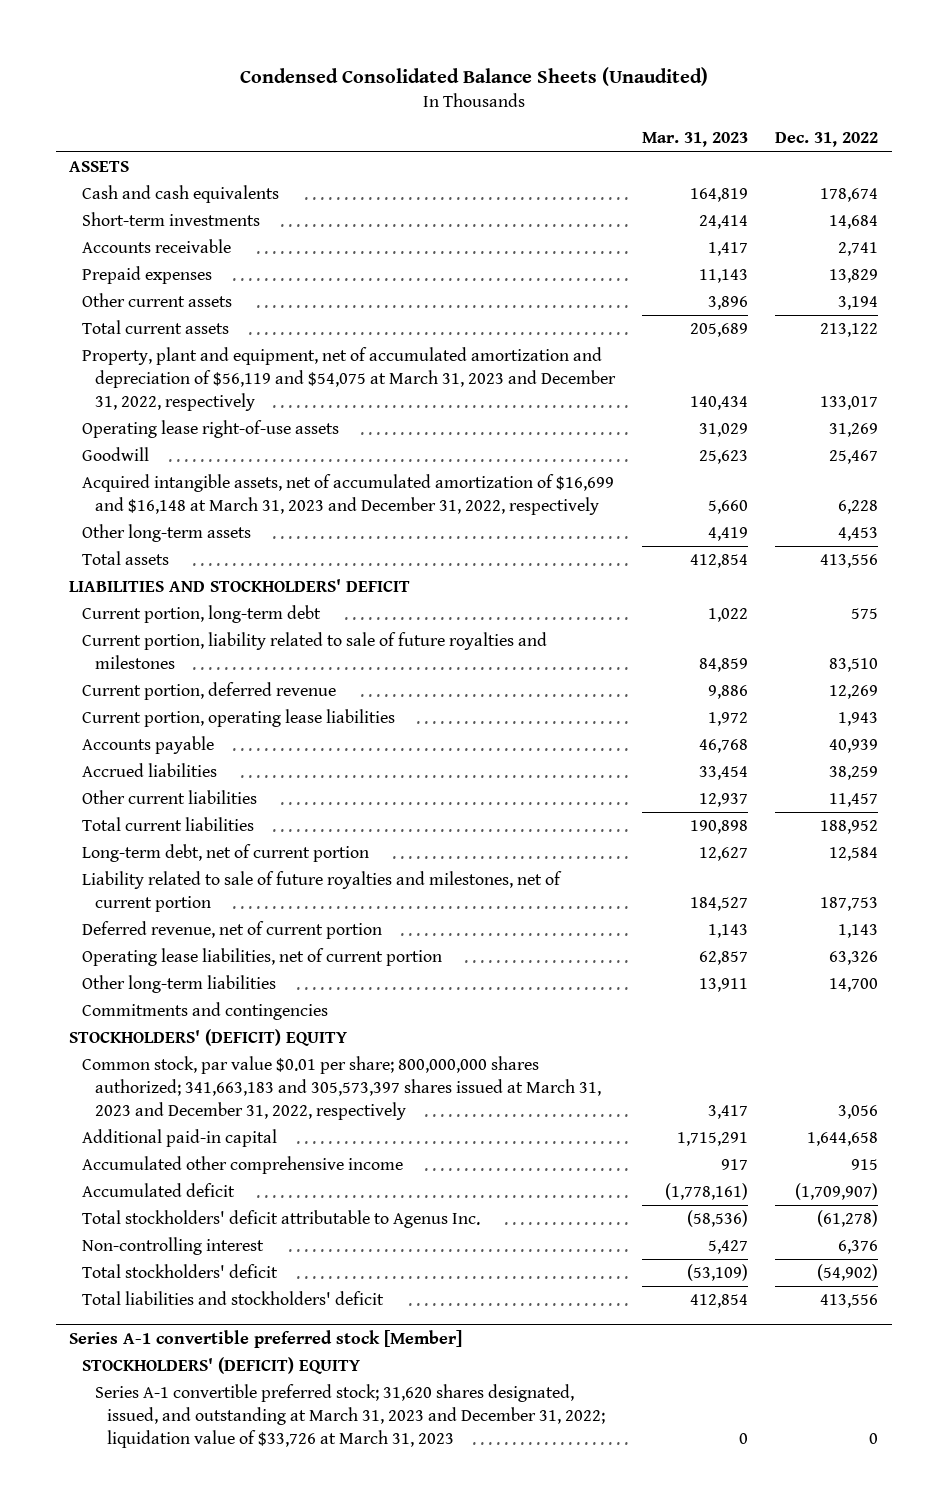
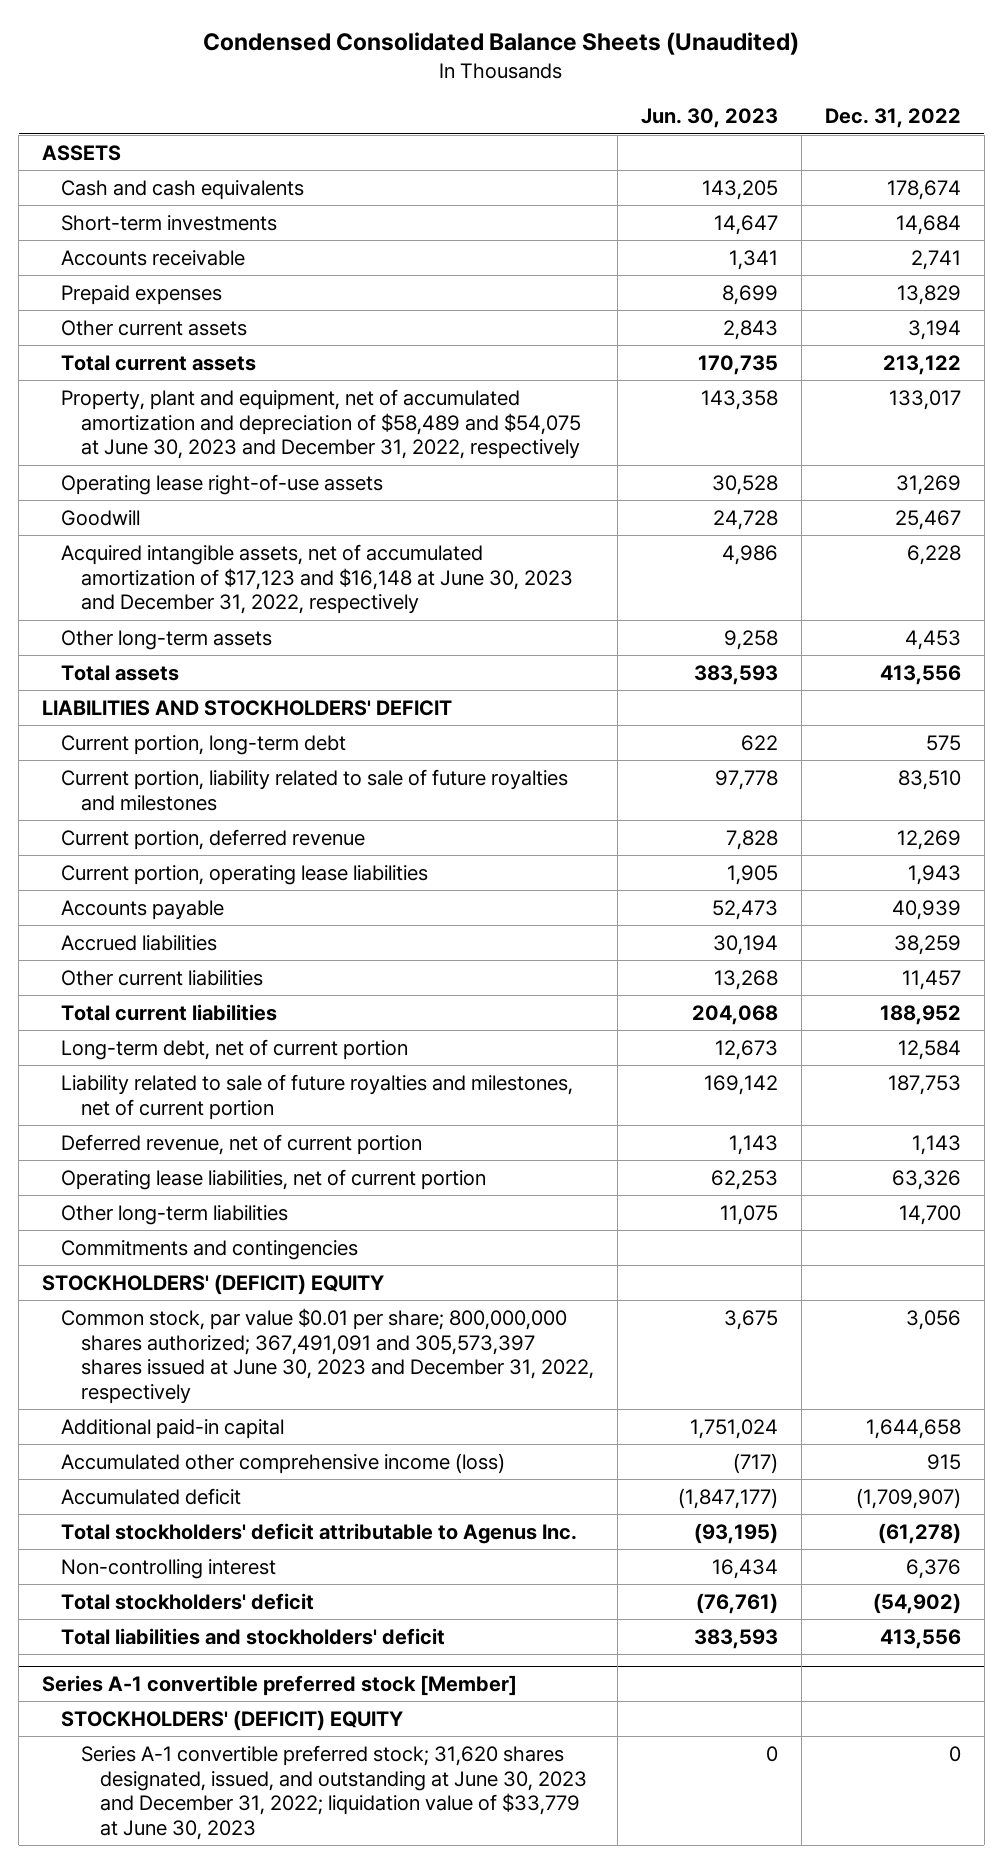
- | Mar. 31, 2023 | Dec. 31, 2022
+ | Jun. 30, 2023 | Dec. 31, 2022
- Property, plant and equipment, net of accumulated amortization and depreciation of $56,119 and $54,075 at March 31, 2023 and December 31, 2022, respectively | 140,434 | 133,017
+ Property, plant and equipment, net of accumulated amortization and depreciation of $58,489 and $54,075 at June 30, 2023 and December 31, 2022, respectively | 143,358 | 133,017
- Acquired intangible assets, net of accumulated amortization of $16,699 and $16,148 at March 31, 2023 and December 31, 2022, respectively | 5,660 | 6,228
+ Acquired intangible assets, net of accumulated amortization of $17,123 and $16,148 at June 30, 2023 and December 31, 2022, respectively | 4,986 | 6,228
- Common stock, par value $0.01 per share; 800,000,000 shares authorized; 341,663,183 and 305,573,397 shares issued at March 31, 2023 and December 31, 2022, respectively | 3,417 | 3,056
+ Common stock, par value $0.01 per share; 800,000,000 shares authorized; 367,491,091 and 305,573,397 shares issued at June 30, 2023 and December 31, 2022, respectively | 3,675 | 3,056
- Accumulated other comprehensive income | 917 | 915
+ Accumulated other comprehensive income (loss) | (717) | 915
@ Series A-1 convertible preferred stock [Member]
- Series A-1 convertible preferred stock; 31,620 shares designated, issued, and outstanding at March 31, 2023 and December 31, 2022; liquidation value of $33,726 at March 31, 2023 | 0 | 0
+ Series A-1 convertible preferred stock; 31,620 shares designated, issued, and outstanding at June 30, 2023 and December 31, 2022; liquidation value of $33,779 at June 30, 2023 | 0 | 0

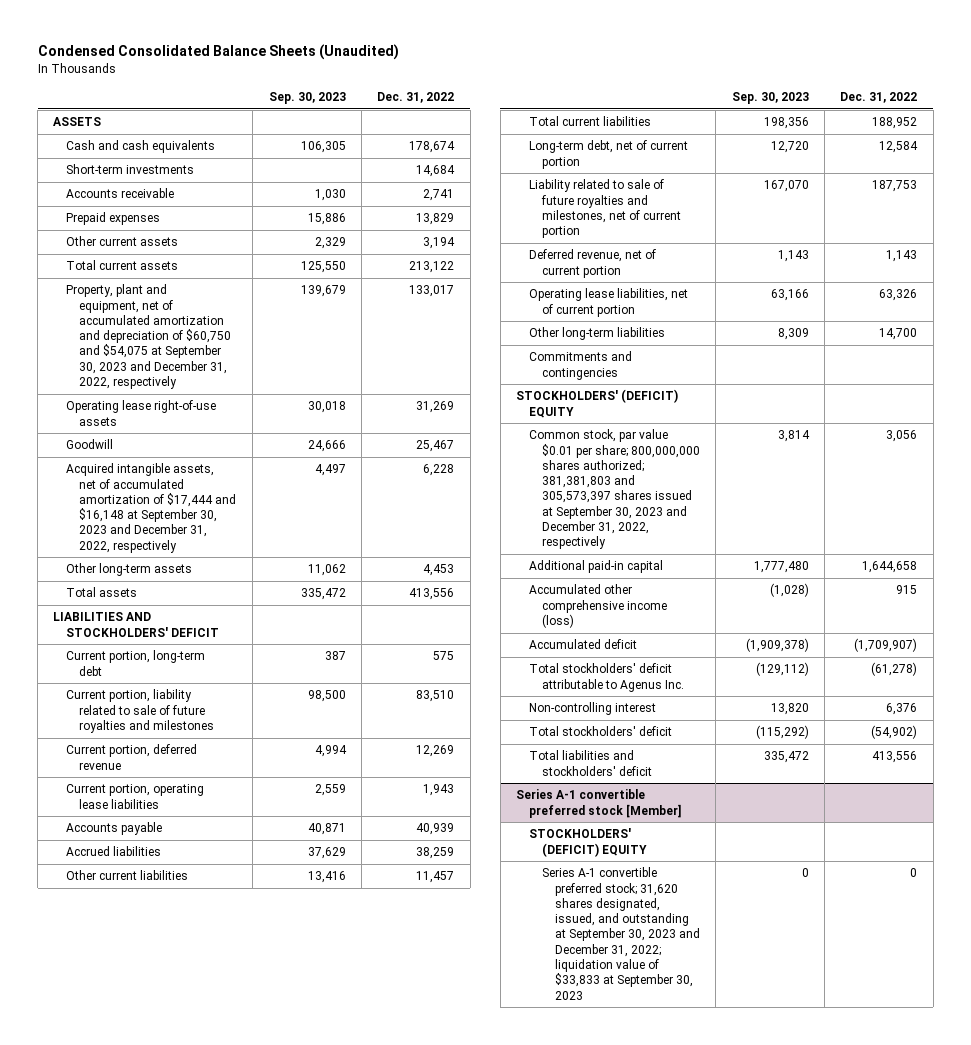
- | Jun. 30, 2023 | Dec. 31, 2022
+ | Sep. 30, 2023 | Dec. 31, 2022
- Property, plant and equipment, net of accumulated amortization and depreciation of $58,489 and $54,075 at June 30, 2023 and December 31, 2022, respectively | 143,358 | 133,017
+ Property, plant and equipment, net of accumulated amortization and depreciation of $60,750 and $54,075 at September 30, 2023 and December 31, 2022, respectively | 139,679 | 133,017
- Acquired intangible assets, net of accumulated amortization of $17,123 and $16,148 at June 30, 2023 and December 31, 2022, respectively | 4,986 | 6,228
+ Acquired intangible assets, net of accumulated amortization of $17,444 and $16,148 at September 30, 2023 and December 31, 2022, respectively | 4,497 | 6,228
- Common stock, par value $0.01 per share; 800,000,000 shares authorized; 367,491,091 and 305,573,397 shares issued at June 30, 2023 and December 31, 2022, respectively | 3,675 | 3,056
+ Common stock, par value $0.01 per share; 800,000,000 shares authorized; 381,381,803 and 305,573,397 shares issued at September 30, 2023 and December 31, 2022, respectively | 3,814 | 3,056
@ Series A-1 convertible preferred stock [Member]
- Series A-1 convertible preferred stock; 31,620 shares designated, issued, and outstanding at June 30, 2023 and December 31, 2022; liquidation value of $33,779 at June 30, 2023 | 0 | 0
+ Series A-1 convertible preferred stock; 31,620 shares designated, issued, and outstanding at September 30, 2023 and December 31, 2022; liquidation value of $33,833 at September 30, 2023 | 0 | 0

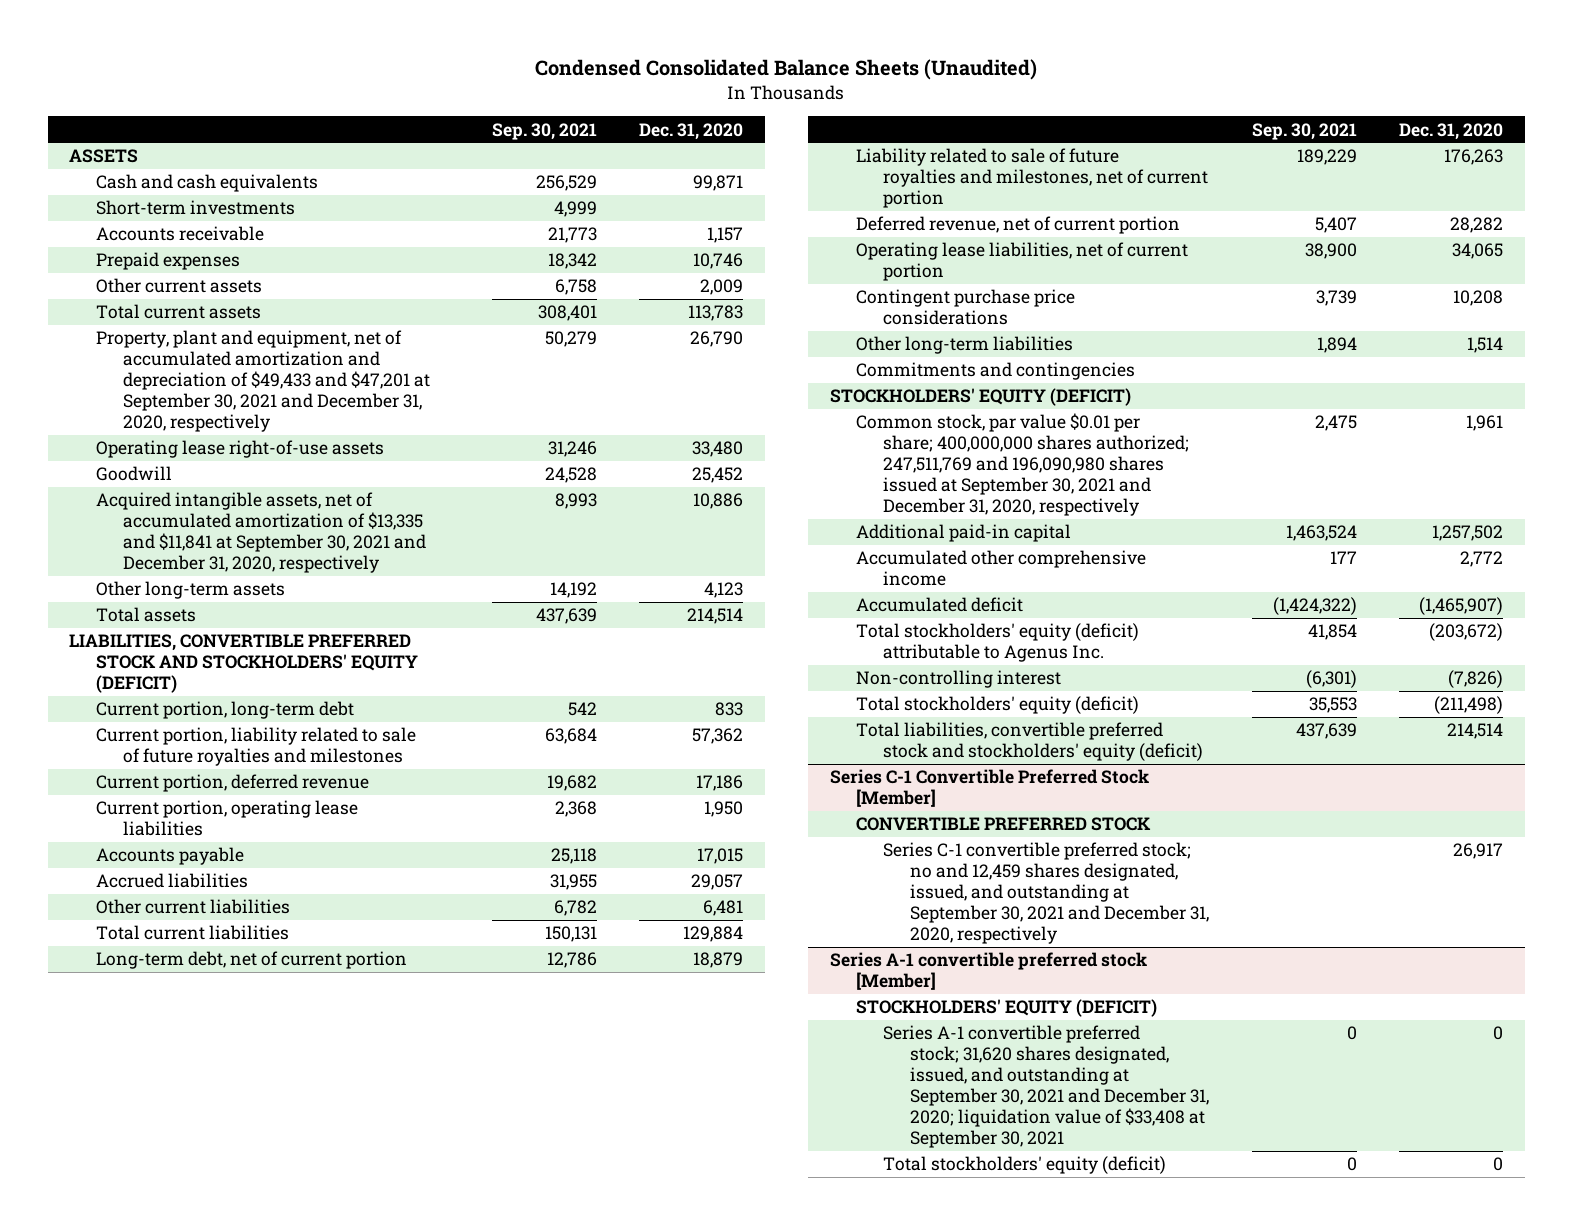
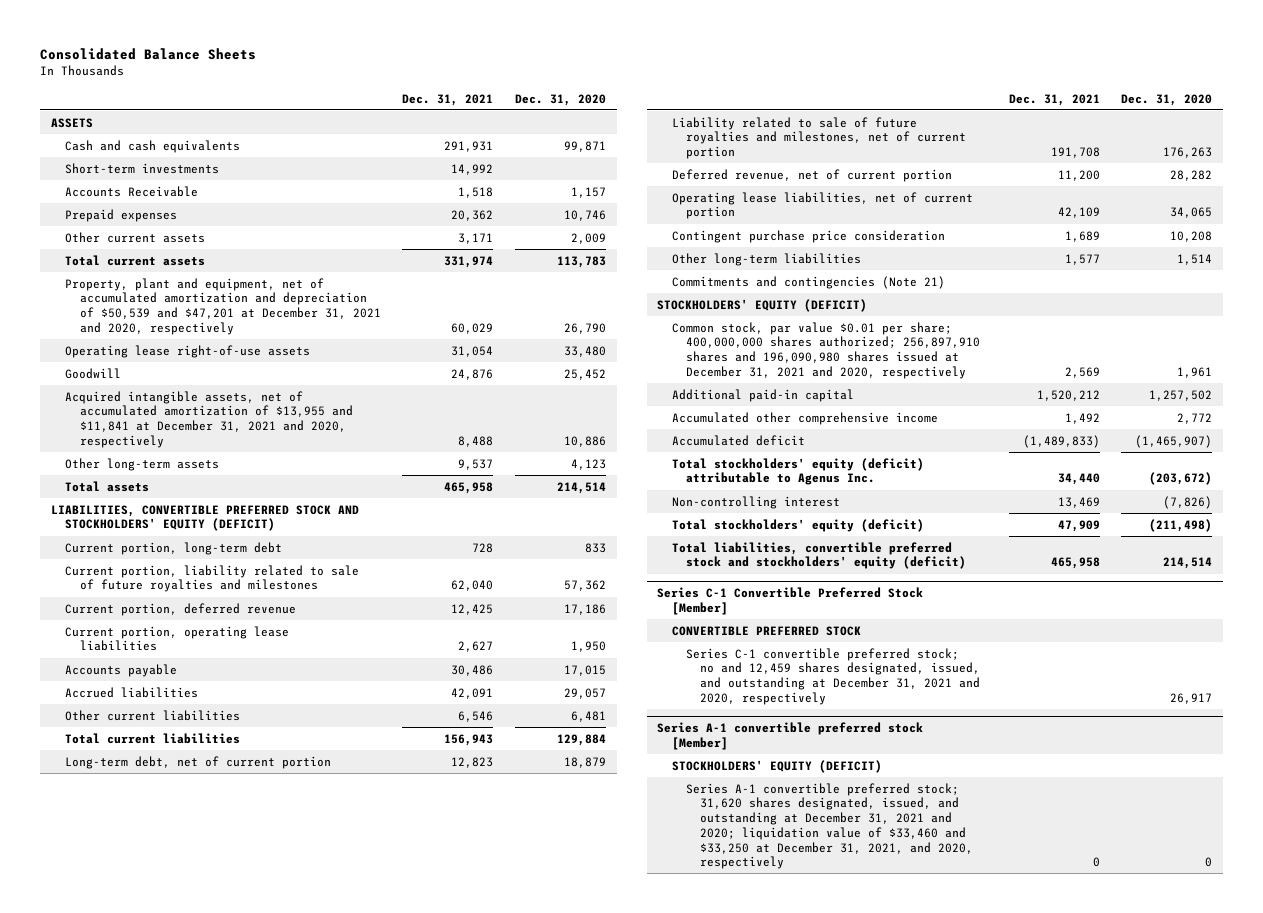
- Condensed Consolidated Balance Sheets (Unaudited)
+ Consolidated Balance Sheets
- | Sep. 30, 2021 | Dec. 31, 2020
+ | Dec. 31, 2021 | Dec. 31, 2020
- Accounts receivable | 21,773 | 1,157
+ Accounts Receivable | 1,518 | 1,157
- Property, plant and equipment, net of accumulated amortization and depreciation of $49,433 and $47,201 at September 30, 2021 and December 31, 2020, respectively | 50,279 | 26,790
+ Property, plant and equipment, net of accumulated amortization and depreciation of $50,539 and $47,201 at December 31, 2021 and 2020, respectively | 60,029 | 26,790
- Acquired intangible assets, net of accumulated amortization of $13,335 and $11,841 at September 30, 2021 and December 31, 2020, respectively | 8,993 | 10,886
+ Acquired intangible assets, net of accumulated amortization of $13,955 and $11,841 at December 31, 2021 and 2020, respectively | 8,488 | 10,886
- Contingent purchase price considerations | 3,739 | 10,208
+ Contingent purchase price consideration | 1,689 | 10,208
- Commitments and contingencies
+ Commitments and contingencies (Note 21)
- Common stock, par value $0.01 per share; 400,000,000 shares authorized; 247,511,769 and 196,090,980 shares issued at September 30, 2021 and December 31, 2020, respectively | 2,475 | 1,961
+ Common stock, par value $0.01 per share; 400,000,000 shares authorized; 256,897,910 shares and 196,090,980 shares issued at December 31, 2021 and 2020, respectively | 2,569 | 1,961
@ Series C-1 Convertible Preferred Stock [Member]
- Series C-1 convertible preferred stock; no and 12,459 shares designated, issued, and outstanding at September 30, 2021 and December 31, 2020, respectively | | 26,917
+ Series C-1 convertible preferred stock; no and 12,459 shares designated, issued, and outstanding at December 31, 2021 and 2020, respectively | | 26,917
@ Series A-1 convertible preferred stock [Member]
- Series A-1 convertible preferred stock; 31,620 shares designated, issued, and outstanding at September 30, 2021 and December 31, 2020; liquidation value of $33,408 at September 30, 2021 | 0 | 0
- Total stockholders' equity (deficit) | 0 | 0
+ Series A-1 convertible preferred stock; 31,620 shares designated, issued, and outstanding at December 31, 2021 and 2020; liquidation value of $33,460 and $33,250 at December 31, 2021, and 2020, respectively | 0 | 0

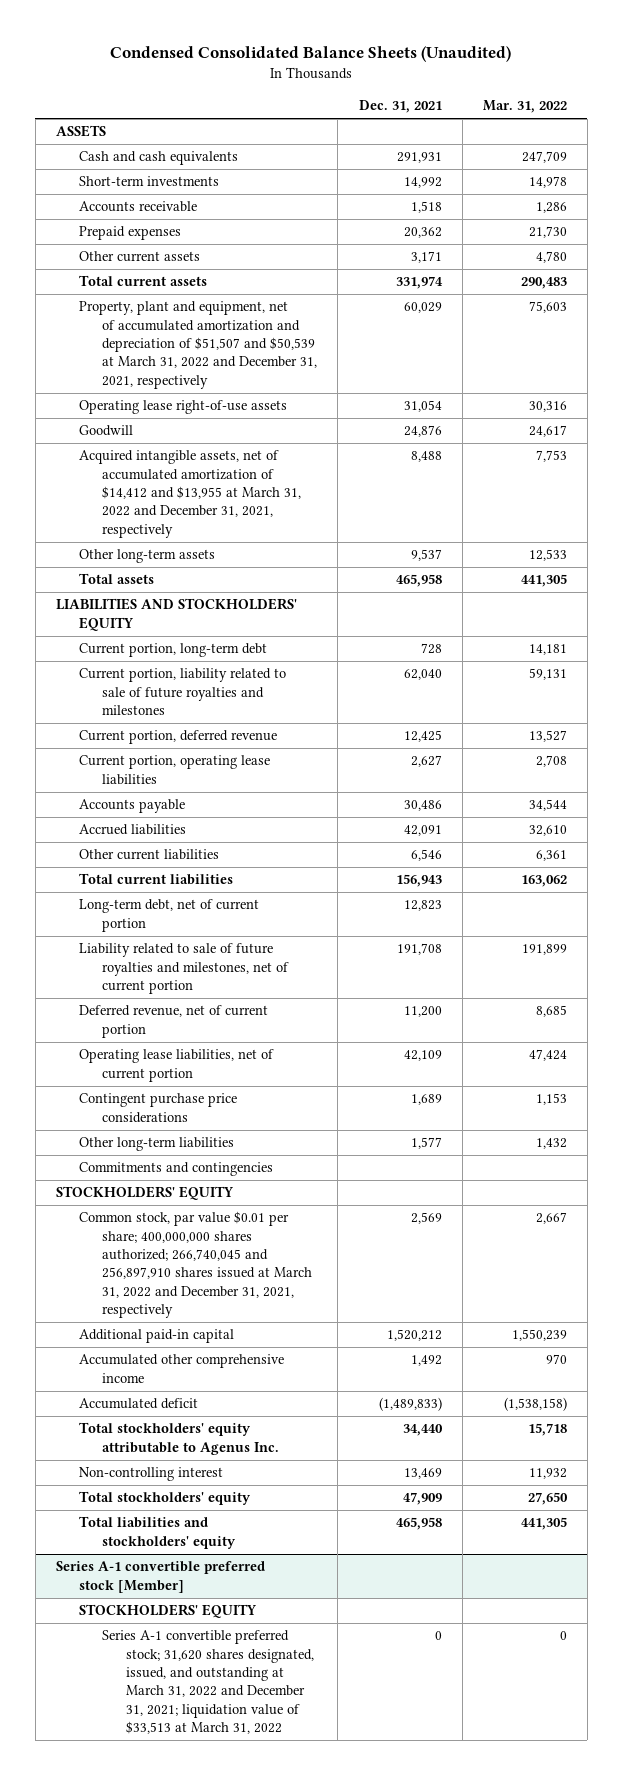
- Consolidated Balance Sheets
+ Condensed Consolidated Balance Sheets (Unaudited)
- | Dec. 31, 2021 | Dec. 31, 2020
+ | Dec. 31, 2021 | Mar. 31, 2022
- Accounts Receivable | 1,518 | 1,157
+ Accounts receivable | 1,518 | 1,286
- Property, plant and equipment, net of accumulated amortization and depreciation of $50,539 and $47,201 at December 31, 2021 and 2020, respectively | 60,029 | 26,790
+ Property, plant and equipment, net of accumulated amortization and depreciation of $51,507 and $50,539 at March 31, 2022 and December 31, 2021, respectively | 60,029 | 75,603
- Acquired intangible assets, net of accumulated amortization of $13,955 and $11,841 at December 31, 2021 and 2020, respectively | 8,488 | 10,886
+ Acquired intangible assets, net of accumulated amortization of $14,412 and $13,955 at March 31, 2022 and December 31, 2021, respectively | 8,488 | 7,753
- LIABILITIES, CONVERTIBLE PREFERRED STOCK AND STOCKHOLDERS' EQUITY (DEFICIT)
+ LIABILITIES AND STOCKHOLDERS' EQUITY
- Contingent purchase price consideration | 1,689 | 10,208
+ Contingent purchase price considerations | 1,689 | 1,153
- Commitments and contingencies (Note 21)
- STOCKHOLDERS' EQUITY (DEFICIT)
- Common stock, par value $0.01 per share; 400,000,000 shares authorized; 256,897,910 shares and 196,090,980 shares issued at December 31, 2021 and 2020, respectively | 2,569 | 1,961
+ Commitments and contingencies
+ STOCKHOLDERS' EQUITY
+ Common stock, par value $0.01 per share; 400,000,000 shares authorized; 266,740,045 and 256,897,910 shares issued at March 31, 2022 and December 31, 2021, respectively | 2,569 | 2,667
- Total stockholders' equity (deficit) attributable to Agenus Inc. | 34,440 | (203,672)
+ Total stockholders' equity attributable to Agenus Inc. | 34,440 | 15,718
- Total stockholders' equity (deficit) | 47,909 | (211,498)
- Total liabilities, convertible preferred stock and stockholders' equity (deficit) | 465,958 | 214,514
- Series C-1 Convertible Preferred Stock [Member]
- CONVERTIBLE PREFERRED STOCK
- Series C-1 convertible preferred stock; no and 12,459 shares designated, issued, and outstanding at December 31, 2021 and 2020, respectively | | 26,917
+ Total stockholders' equity | 47,909 | 27,650
+ Total liabilities and stockholders' equity | 465,958 | 441,305
@ Series A-1 convertible preferred stock [Member]
- STOCKHOLDERS' EQUITY (DEFICIT)
- Series A-1 convertible preferred stock; 31,620 shares designated, issued, and outstanding at December 31, 2021 and 2020; liquidation value of $33,460 and $33,250 at December 31, 2021, and 2020, respectively | 0 | 0
+ STOCKHOLDERS' EQUITY
+ Series A-1 convertible preferred stock; 31,620 shares designated, issued, and outstanding at March 31, 2022 and December 31, 2021; liquidation value of $33,513 at March 31, 2022 | 0 | 0

